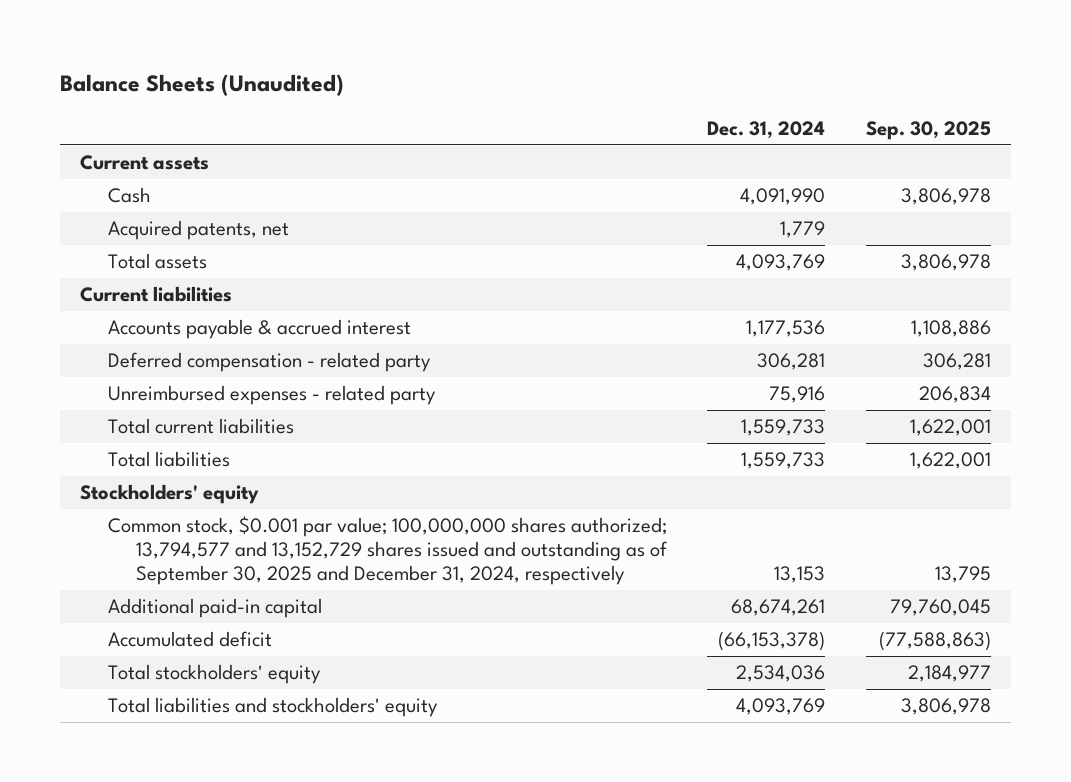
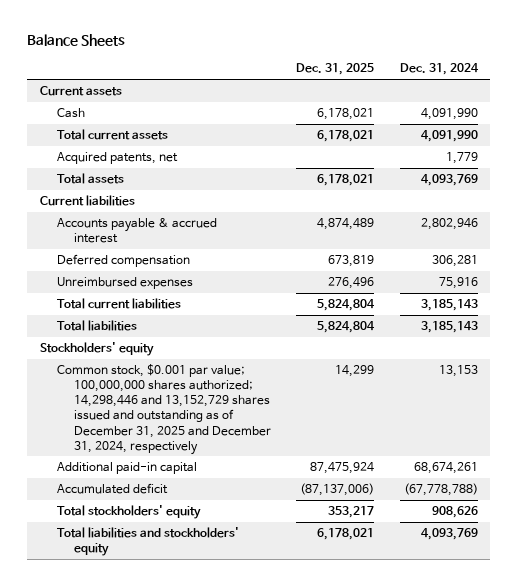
- Balance Sheets (Unaudited)
+ Balance Sheets
- | Dec. 31, 2024 | Sep. 30, 2025
+ | Dec. 31, 2025 | Dec. 31, 2024
+ Total current assets | 6,178,021 | 4,091,990
- Accounts payable & accrued interest | 1,177,536 | 1,108,886
- Deferred compensation - related party | 306,281 | 306,281
- Unreimbursed expenses - related party | 75,916 | 206,834
- Total current liabilities | 1,559,733 | 1,622,001
- Total liabilities | 1,559,733 | 1,622,001
+ Accounts payable & accrued interest | 4,874,489 | 2,802,946
+ Deferred compensation | 673,819 | 306,281
+ Unreimbursed expenses | 276,496 | 75,916
+ Total current liabilities | 5,824,804 | 3,185,143
+ Total liabilities | 5,824,804 | 3,185,143
- Common stock, $0.001 par value; 100,000,000 shares authorized; 13,794,577 and 13,152,729 shares issued and outstanding as of September 30, 2025 and December 31, 2024, respectively | 13,153 | 13,795
+ Common stock, $0.001 par value; 100,000,000 shares authorized; 14,298,446 and 13,152,729 shares issued and outstanding as of December 31, 2025 and December 31, 2024, respectively | 14,299 | 13,153
- Accumulated deficit | (66,153,378) | (77,588,863)
- Total stockholders' equity | 2,534,036 | 2,184,977
+ Accumulated deficit | (87,137,006) | (67,778,788)
+ Total stockholders' equity | 353,217 | 908,626

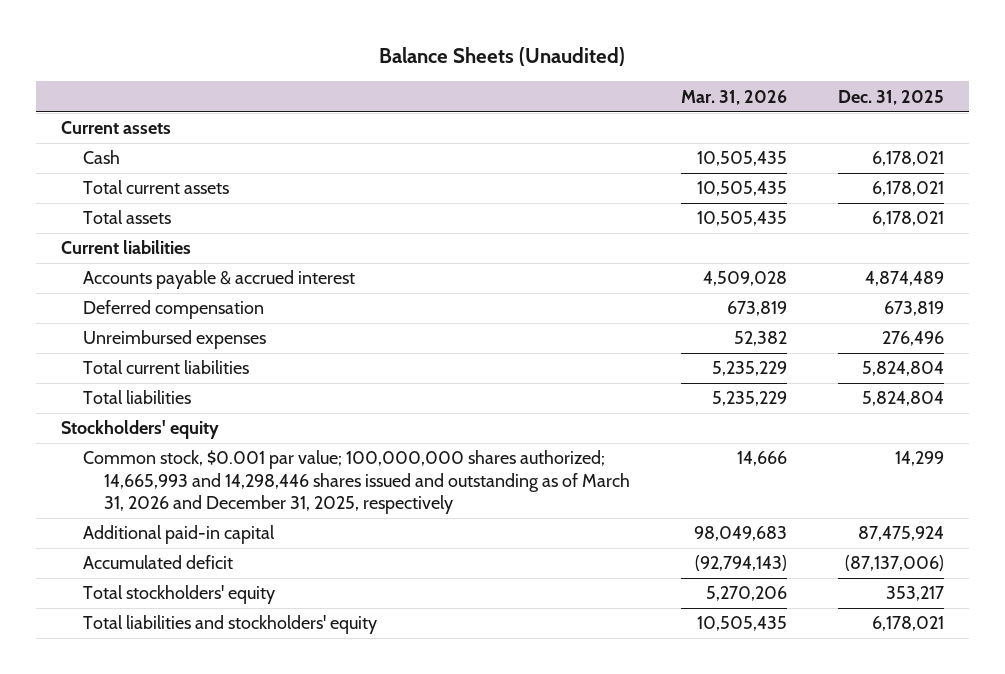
- Balance Sheets
+ Balance Sheets (Unaudited)
- | Dec. 31, 2025 | Dec. 31, 2024
+ | Mar. 31, 2026 | Dec. 31, 2025
- Acquired patents, net | | 1,779
- Common stock, $0.001 par value; 100,000,000 shares authorized; 14,298,446 and 13,152,729 shares issued and outstanding as of December 31, 2025 and December 31, 2024, respectively | 14,299 | 13,153
+ Common stock, $0.001 par value; 100,000,000 shares authorized; 14,665,993 and 14,298,446 shares issued and outstanding as of March 31, 2026 and December 31, 2025, respectively | 14,666 | 14,299

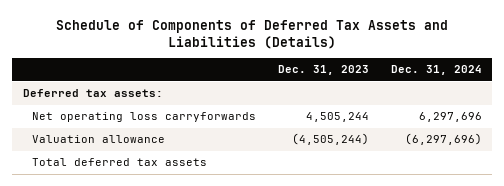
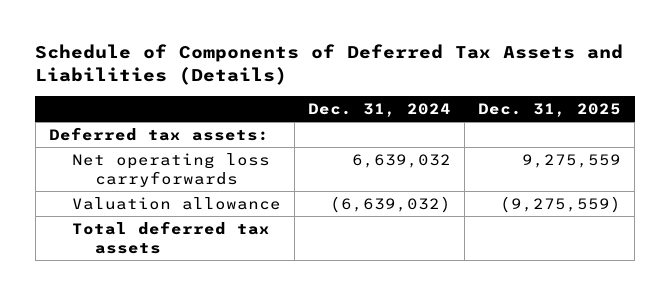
- | Dec. 31, 2023 | Dec. 31, 2024
+ | Dec. 31, 2024 | Dec. 31, 2025
- Net operating loss carryforwards | 4,505,244 | 6,297,696
- Valuation allowance | (4,505,244) | (6,297,696)
+ Net operating loss carryforwards | 6,639,032 | 9,275,559
+ Valuation allowance | (6,639,032) | (9,275,559)

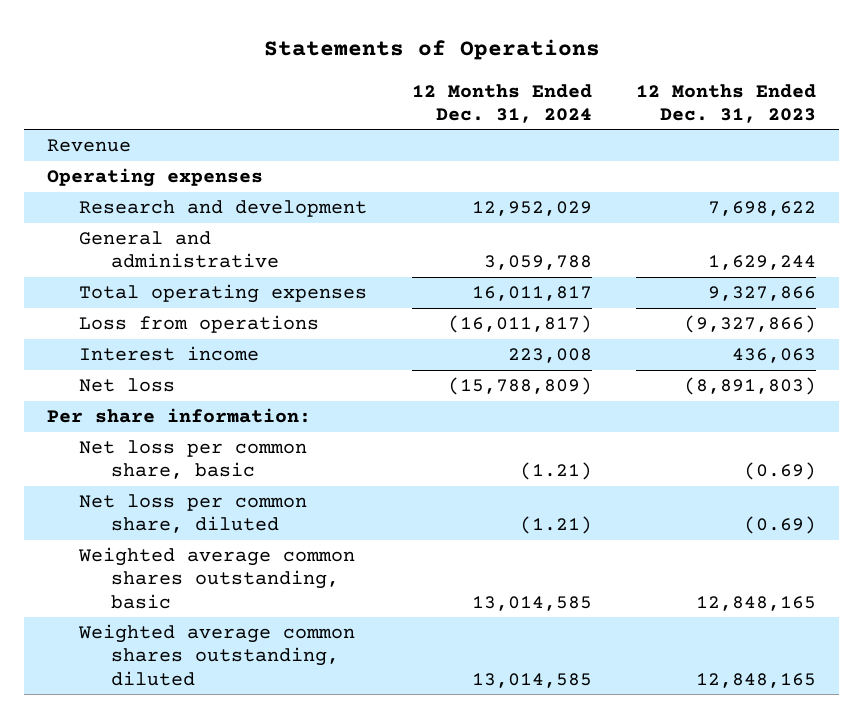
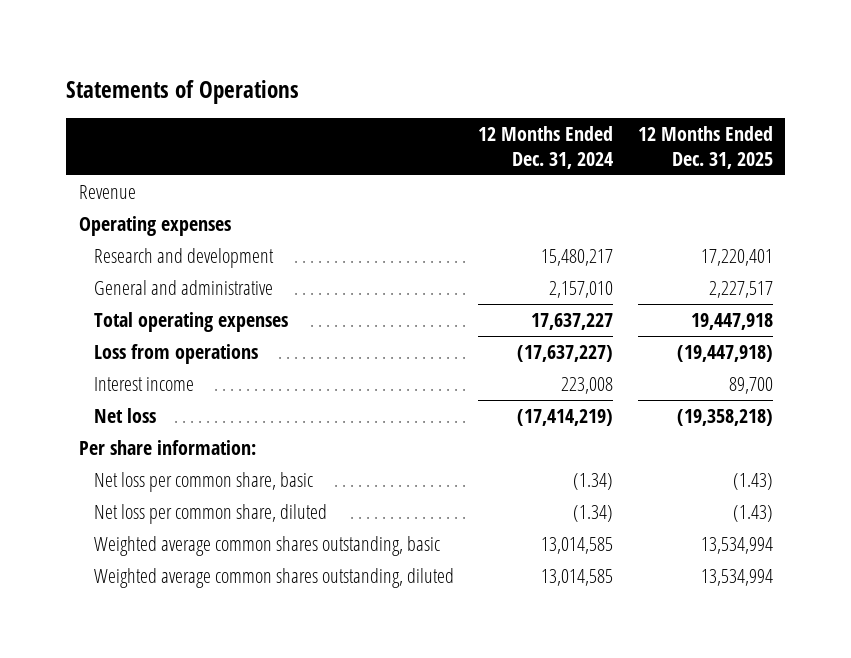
- | 12 Months Ended Dec. 31, 2024 | 12 Months Ended Dec. 31, 2023
+ | 12 Months Ended Dec. 31, 2024 | 12 Months Ended Dec. 31, 2025
- Research and development | 12,952,029 | 7,698,622
- General and administrative | 3,059,788 | 1,629,244
- Total operating expenses | 16,011,817 | 9,327,866
- Loss from operations | (16,011,817) | (9,327,866)
+ Research and development | 15,480,217 | 17,220,401
+ General and administrative | 2,157,010 | 2,227,517
+ Total operating expenses | 17,637,227 | 19,447,918
+ Loss from operations | (17,637,227) | (19,447,918)
- Net loss | (15,788,809) | (8,891,803)
+ Net loss | (17,414,219) | (19,358,218)
- Net loss per common share, basic | (1.21) | (0.69)
- Net loss per common share, diluted | (1.21) | (0.69)
+ Net loss per common share, basic | (1.34) | (1.43)
+ Net loss per common share, diluted | (1.34) | (1.43)

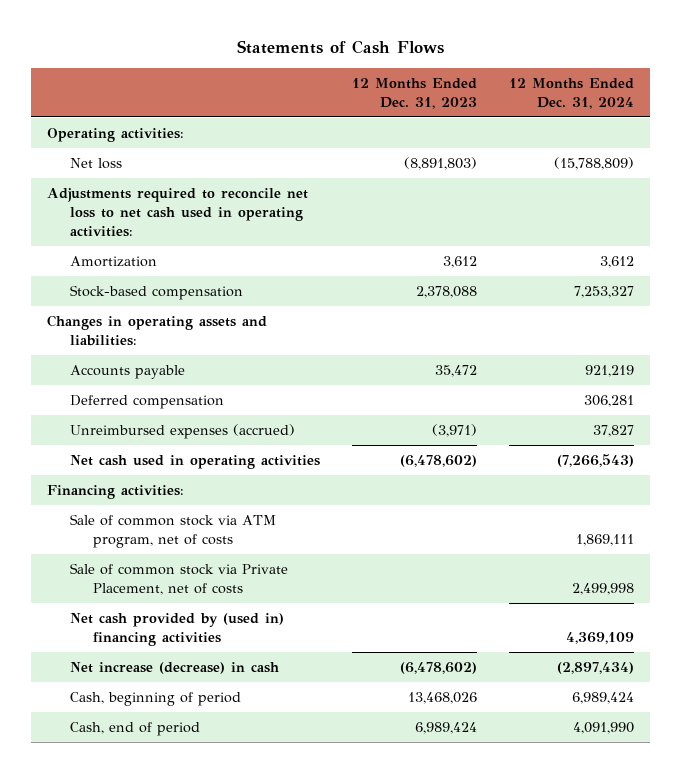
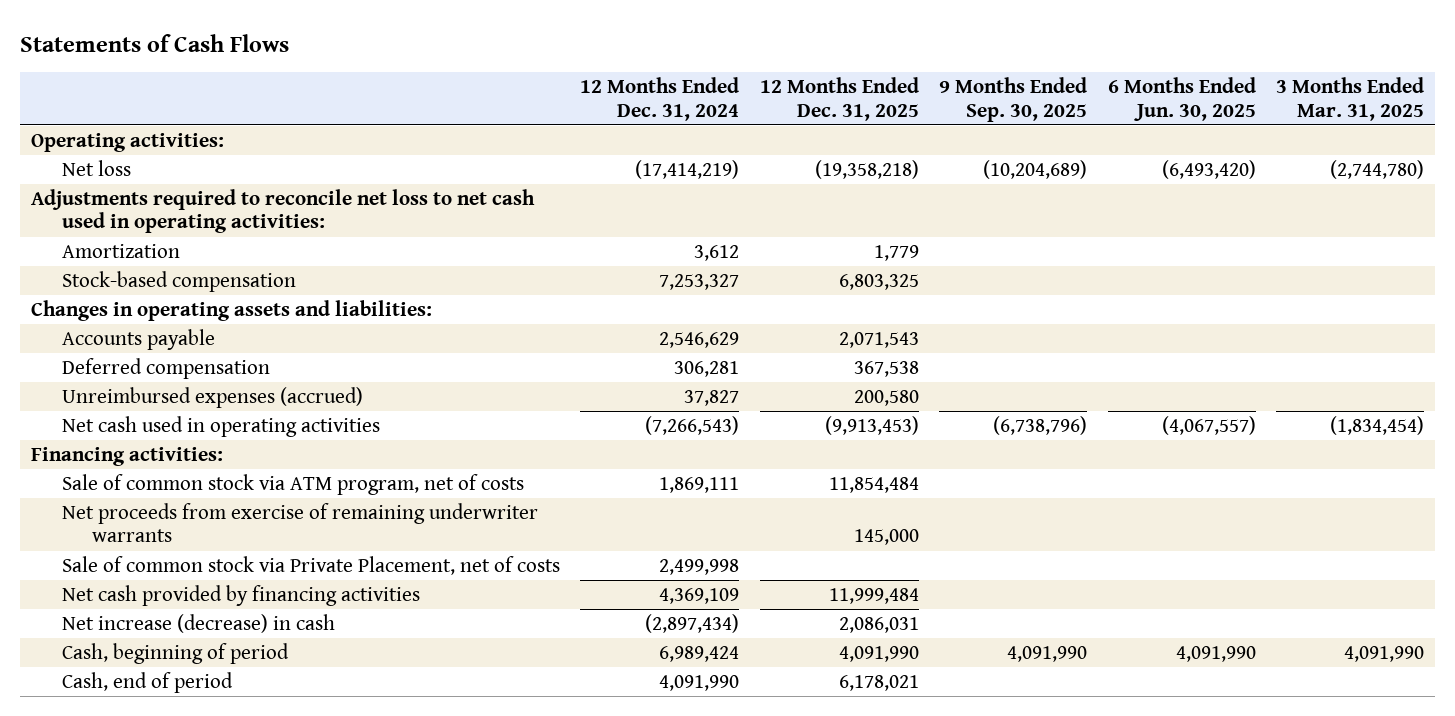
- | 12 Months Ended Dec. 31, 2023 | 12 Months Ended Dec. 31, 2024
+ | 12 Months Ended Dec. 31, 2024 | 12 Months Ended Dec. 31, 2025 | 9 Months Ended Sep. 30, 2025 | 6 Months Ended Jun. 30, 2025 | 3 Months Ended Mar. 31, 2025
- Net loss | (8,891,803) | (15,788,809)
+ Net loss | (17,414,219) | (19,358,218) | (10,204,689) | (6,493,420) | (2,744,780)
- Accounts payable | 35,472 | 921,219
+ Accounts payable | 2,546,629 | 2,071,543 | | |
+ Net proceeds from exercise of remaining underwriter warrants | | 145,000 | | |
- Net cash provided by (used in) financing activities | | 4,369,109
+ Net cash provided by financing activities | 4,369,109 | 11,999,484 | | |

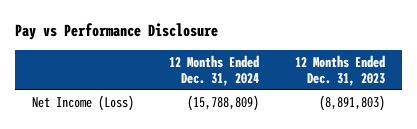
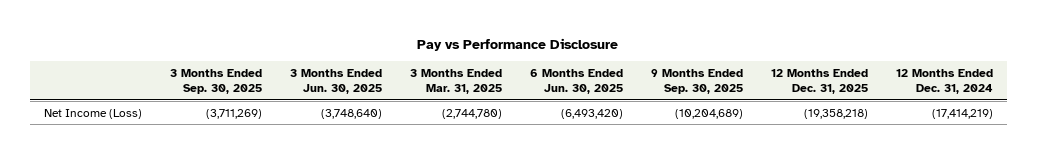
- | 12 Months Ended Dec. 31, 2024 | 12 Months Ended Dec. 31, 2023
+ | 3 Months Ended Sep. 30, 2025 | 3 Months Ended Jun. 30, 2025 | 3 Months Ended Mar. 31, 2025 | 6 Months Ended Jun. 30, 2025 | 9 Months Ended Sep. 30, 2025 | 12 Months Ended Dec. 31, 2025 | 12 Months Ended Dec. 31, 2024
- Net Income (Loss) | (15,788,809) | (8,891,803)
+ Net Income (Loss) | (3,711,269) | (3,748,640) | (2,744,780) | (6,493,420) | (10,204,689) | (19,358,218) | (17,414,219)

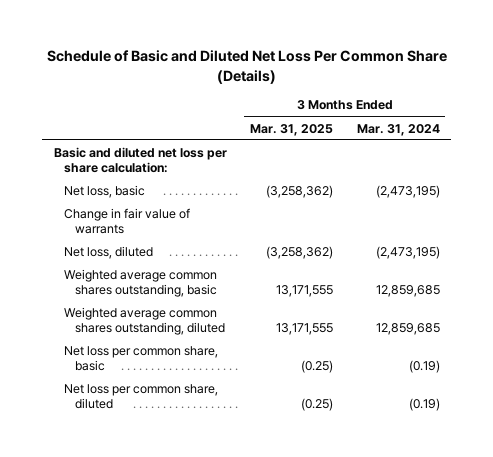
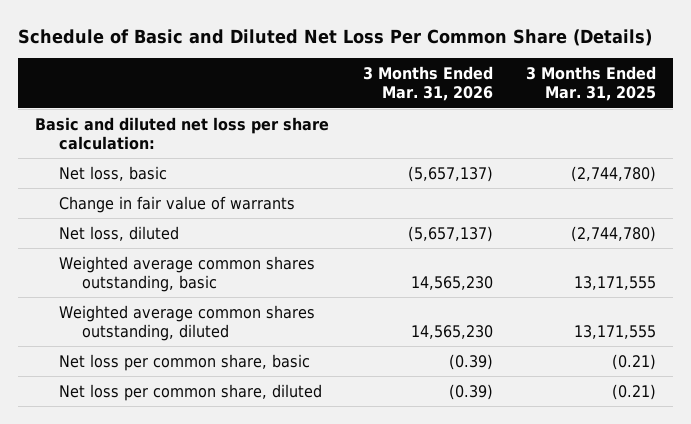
- | 3 Months Ended Mar. 31, 2025 | 3 Months Ended Mar. 31, 2024
+ | 3 Months Ended Mar. 31, 2026 | 3 Months Ended Mar. 31, 2025
- Net loss, basic | (3,258,362) | (2,473,195)
+ Net loss, basic | (5,657,137) | (2,744,780)
- Net loss, diluted | (3,258,362) | (2,473,195)
+ Net loss, diluted | (5,657,137) | (2,744,780)
- Net loss per common share, basic | (0.25) | (0.19)
- Net loss per common share, diluted | (0.25) | (0.19)
+ Net loss per common share, basic | (0.39) | (0.21)
+ Net loss per common share, diluted | (0.39) | (0.21)

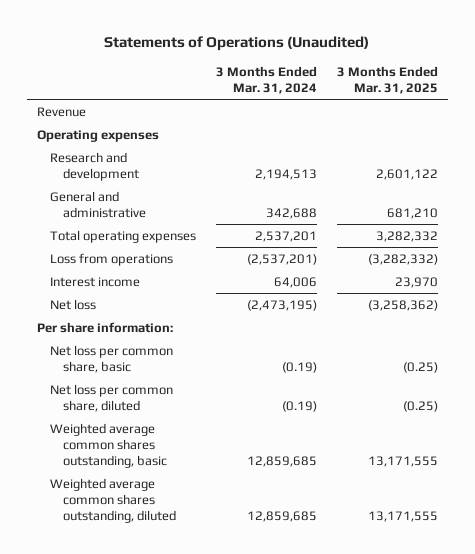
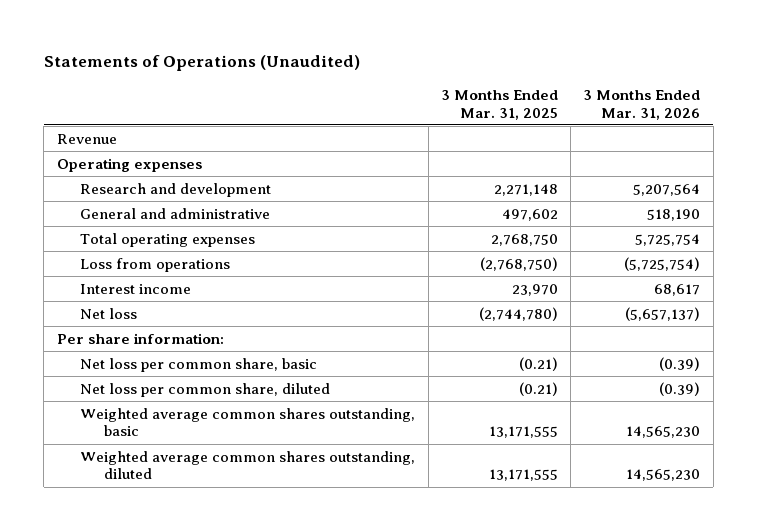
- | 3 Months Ended Mar. 31, 2024 | 3 Months Ended Mar. 31, 2025
+ | 3 Months Ended Mar. 31, 2025 | 3 Months Ended Mar. 31, 2026
- Research and development | 2,194,513 | 2,601,122
- General and administrative | 342,688 | 681,210
- Total operating expenses | 2,537,201 | 3,282,332
- Loss from operations | (2,537,201) | (3,282,332)
+ Research and development | 2,271,148 | 5,207,564
+ General and administrative | 497,602 | 518,190
+ Total operating expenses | 2,768,750 | 5,725,754
+ Loss from operations | (2,768,750) | (5,725,754)
- Net loss | (2,473,195) | (3,258,362)
+ Net loss | (2,744,780) | (5,657,137)
- Net loss per common share, basic | (0.19) | (0.25)
- Net loss per common share, diluted | (0.19) | (0.25)
+ Net loss per common share, basic | (0.21) | (0.39)
+ Net loss per common share, diluted | (0.21) | (0.39)

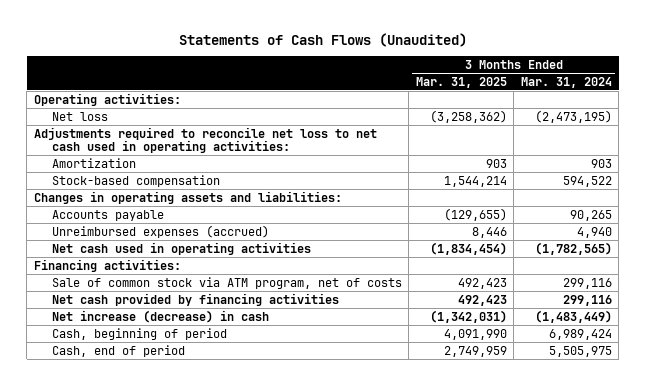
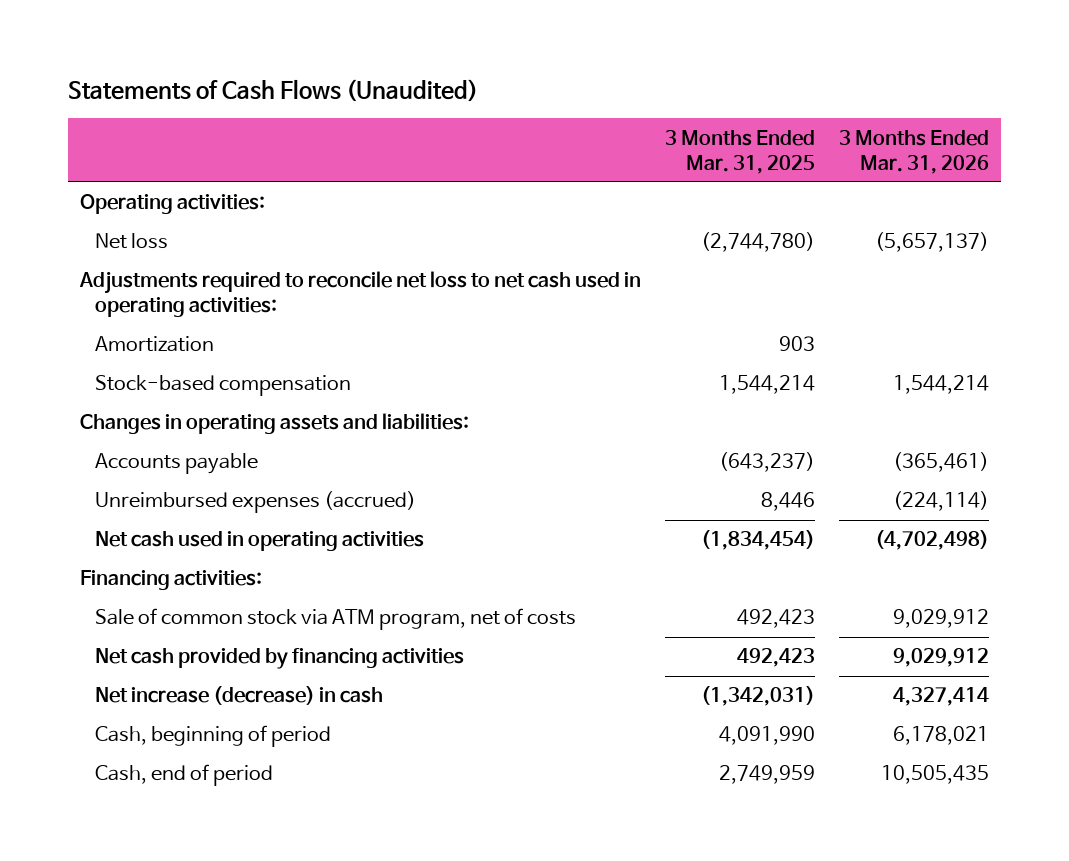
- | 3 Months Ended Mar. 31, 2025 | 3 Months Ended Mar. 31, 2024
+ | 3 Months Ended Mar. 31, 2025 | 3 Months Ended Mar. 31, 2026
- Net loss | (3,258,362) | (2,473,195)
+ Net loss | (2,744,780) | (5,657,137)
- Accounts payable | (129,655) | 90,265
+ Accounts payable | (643,237) | (365,461)

